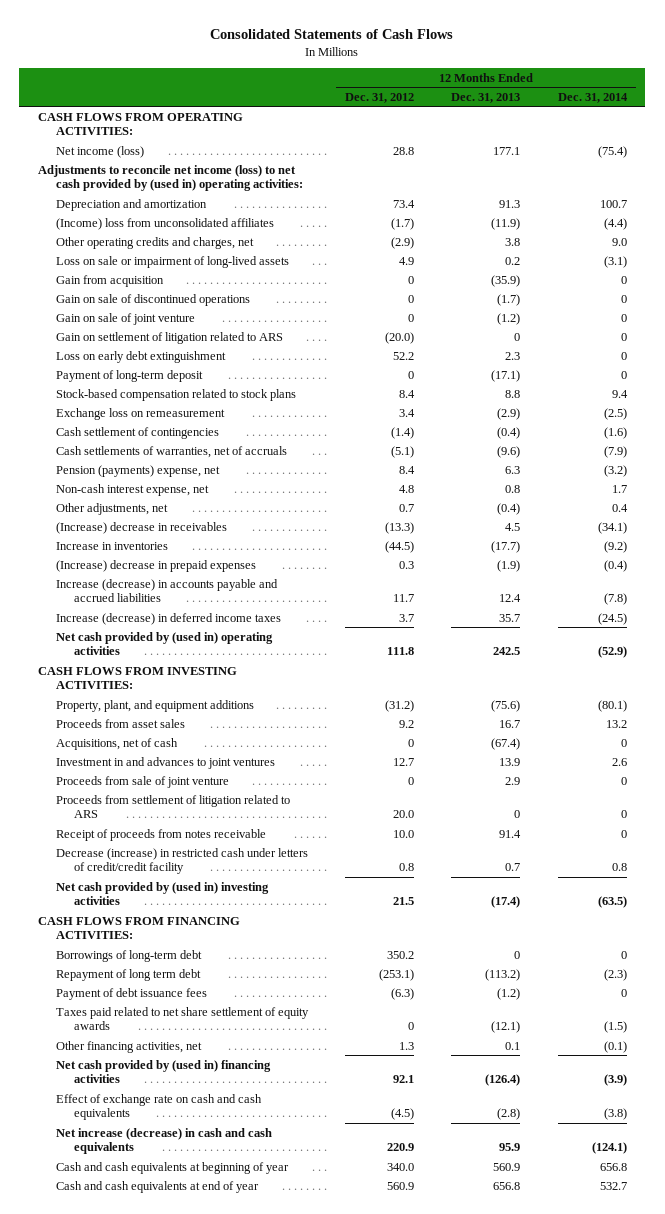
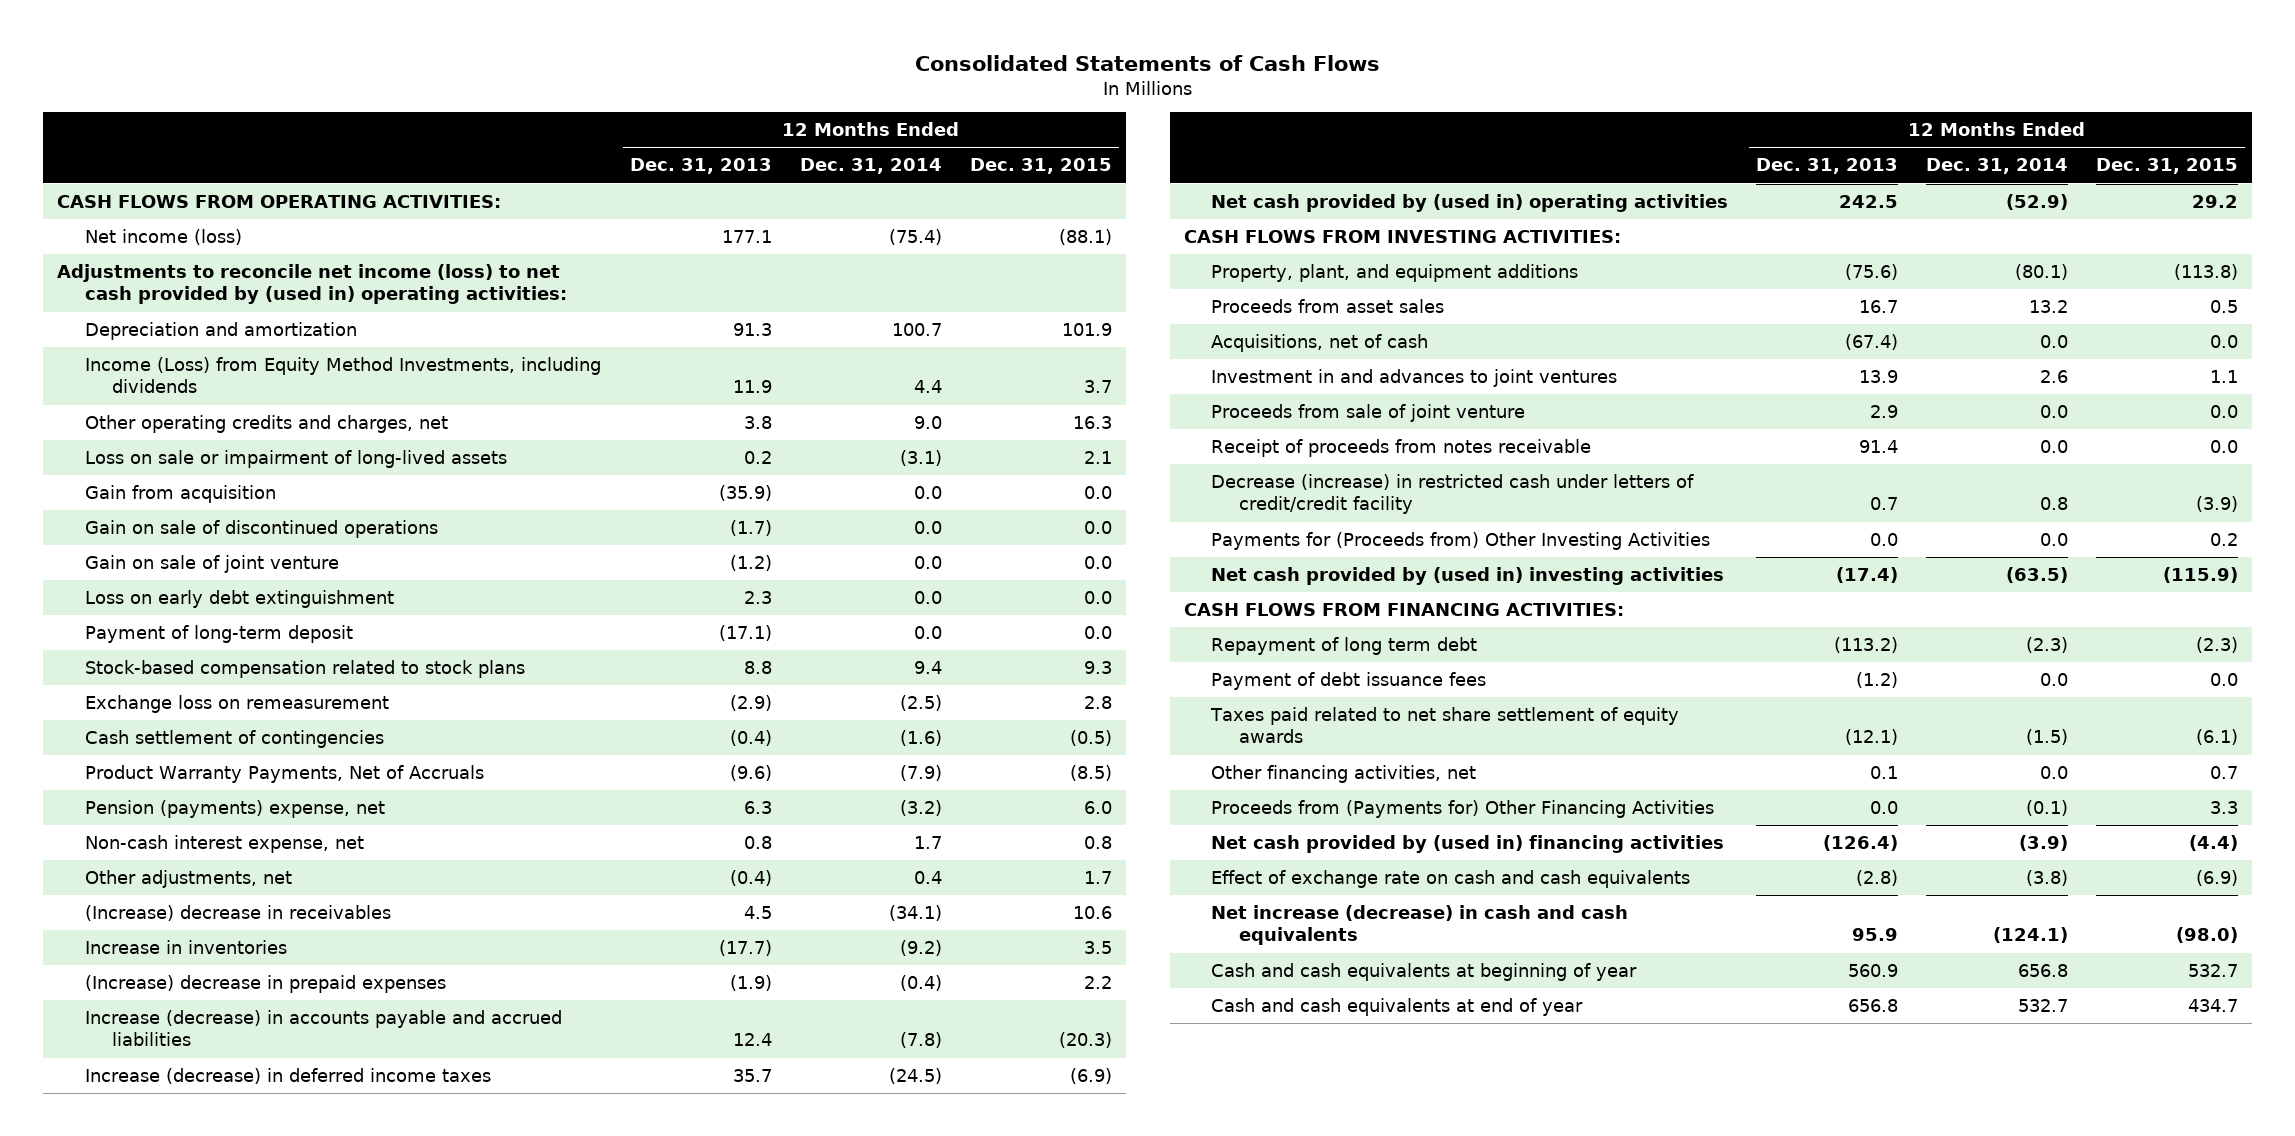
- | 12 Months Ended Dec. 31, 2012 | 12 Months Ended Dec. 31, 2013 | 12 Months Ended Dec. 31, 2014
+ | 12 Months Ended Dec. 31, 2013 | 12 Months Ended Dec. 31, 2014 | 12 Months Ended Dec. 31, 2015
- (Income) loss from unconsolidated affiliates | (1.7) | (11.9) | (4.4)
+ Income (Loss) from Equity Method Investments, including dividends | 11.9 | 4.4 | 3.7
- Gain from acquisition | 0 | (35.9) | 0
- Gain on sale of discontinued operations | 0 | (1.7) | 0
- Gain on sale of joint venture | 0 | (1.2) | 0
- Gain on settlement of litigation related to ARS | (20.0) | 0 | 0
- Loss on early debt extinguishment | 52.2 | 2.3 | 0
- Payment of long-term deposit | 0 | (17.1) | 0
+ Gain from acquisition | (35.9) | 0.0 | 0.0
+ Gain on sale of discontinued operations | (1.7) | 0.0 | 0.0
+ Gain on sale of joint venture | (1.2) | 0.0 | 0.0
+ Loss on early debt extinguishment | 2.3 | 0.0 | 0.0
+ Payment of long-term deposit | (17.1) | 0.0 | 0.0
- Cash settlements of warranties, net of accruals | (5.1) | (9.6) | (7.9)
+ Product Warranty Payments, Net of Accruals | (9.6) | (7.9) | (8.5)
- Acquisitions, net of cash | 0 | (67.4) | 0
+ Acquisitions, net of cash | (67.4) | 0.0 | 0.0
- Proceeds from sale of joint venture | 0 | 2.9 | 0
- Proceeds from settlement of litigation related to ARS | 20.0 | 0 | 0
- Receipt of proceeds from notes receivable | 10.0 | 91.4 | 0
+ Proceeds from sale of joint venture | 2.9 | 0.0 | 0.0
+ Receipt of proceeds from notes receivable | 91.4 | 0.0 | 0.0
+ Payments for (Proceeds from) Other Investing Activities | 0.0 | 0.0 | 0.2
- Borrowings of long-term debt | 350.2 | 0 | 0
- Payment of debt issuance fees | (6.3) | (1.2) | 0
+ Payment of debt issuance fees | (1.2) | 0.0 | 0.0
- Other financing activities, net | 1.3 | 0.1 | (0.1)
+ Other financing activities, net | 0.1 | 0.0 | 0.7
+ Proceeds from (Payments for) Other Financing Activities | 0.0 | (0.1) | 3.3

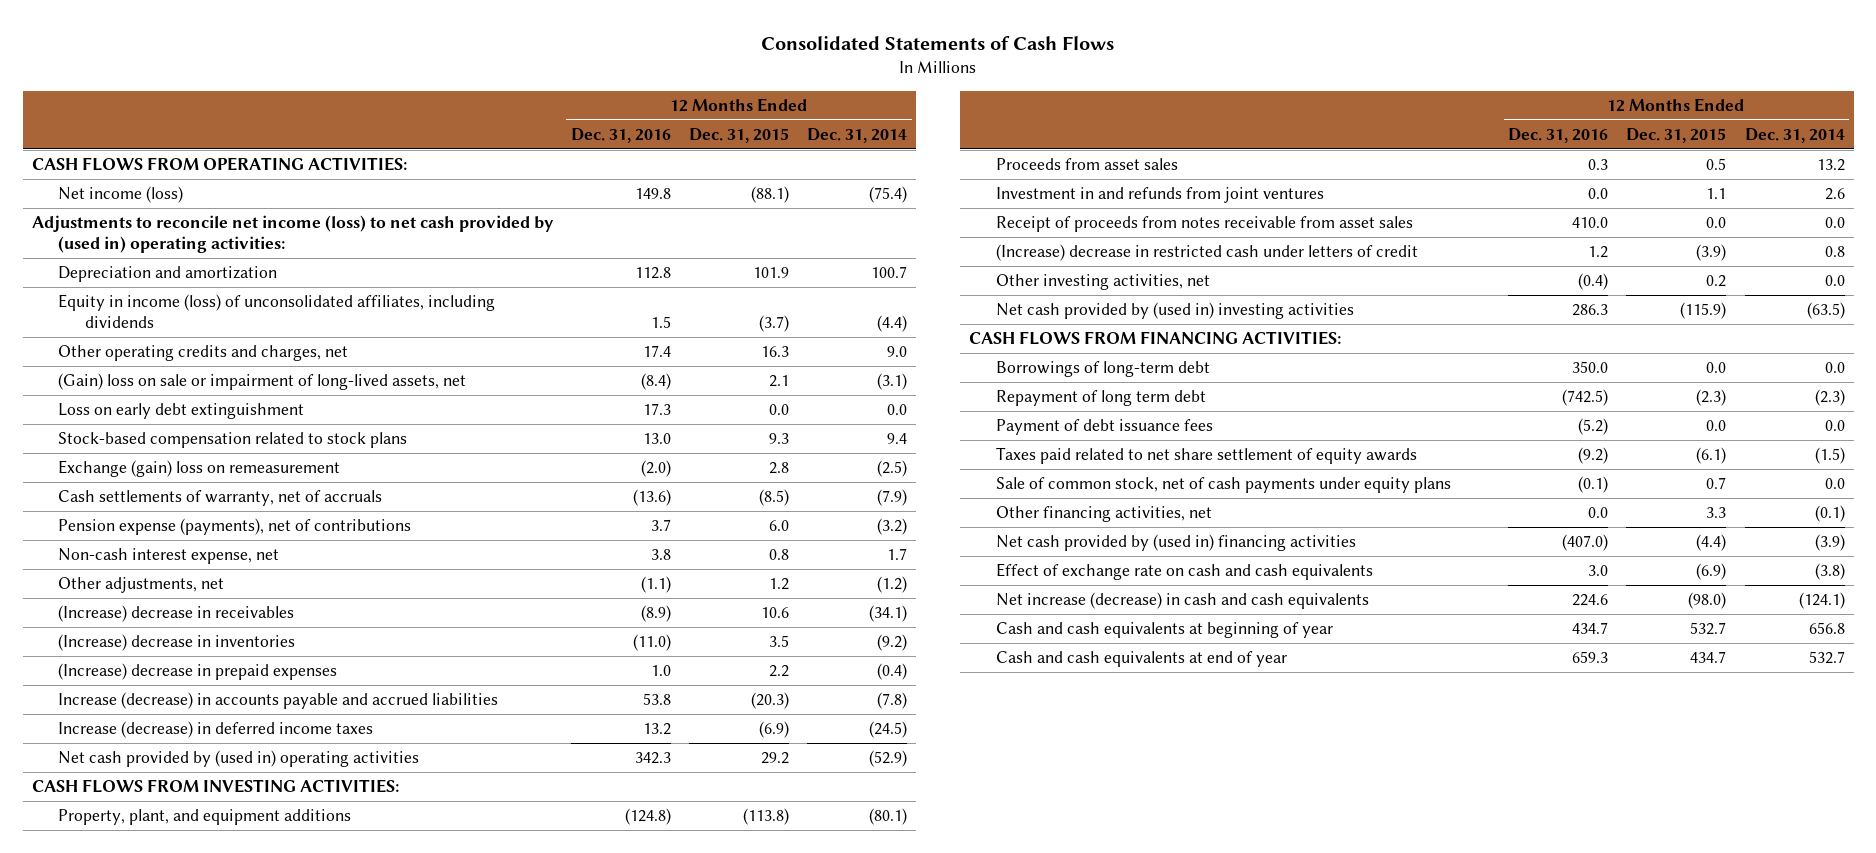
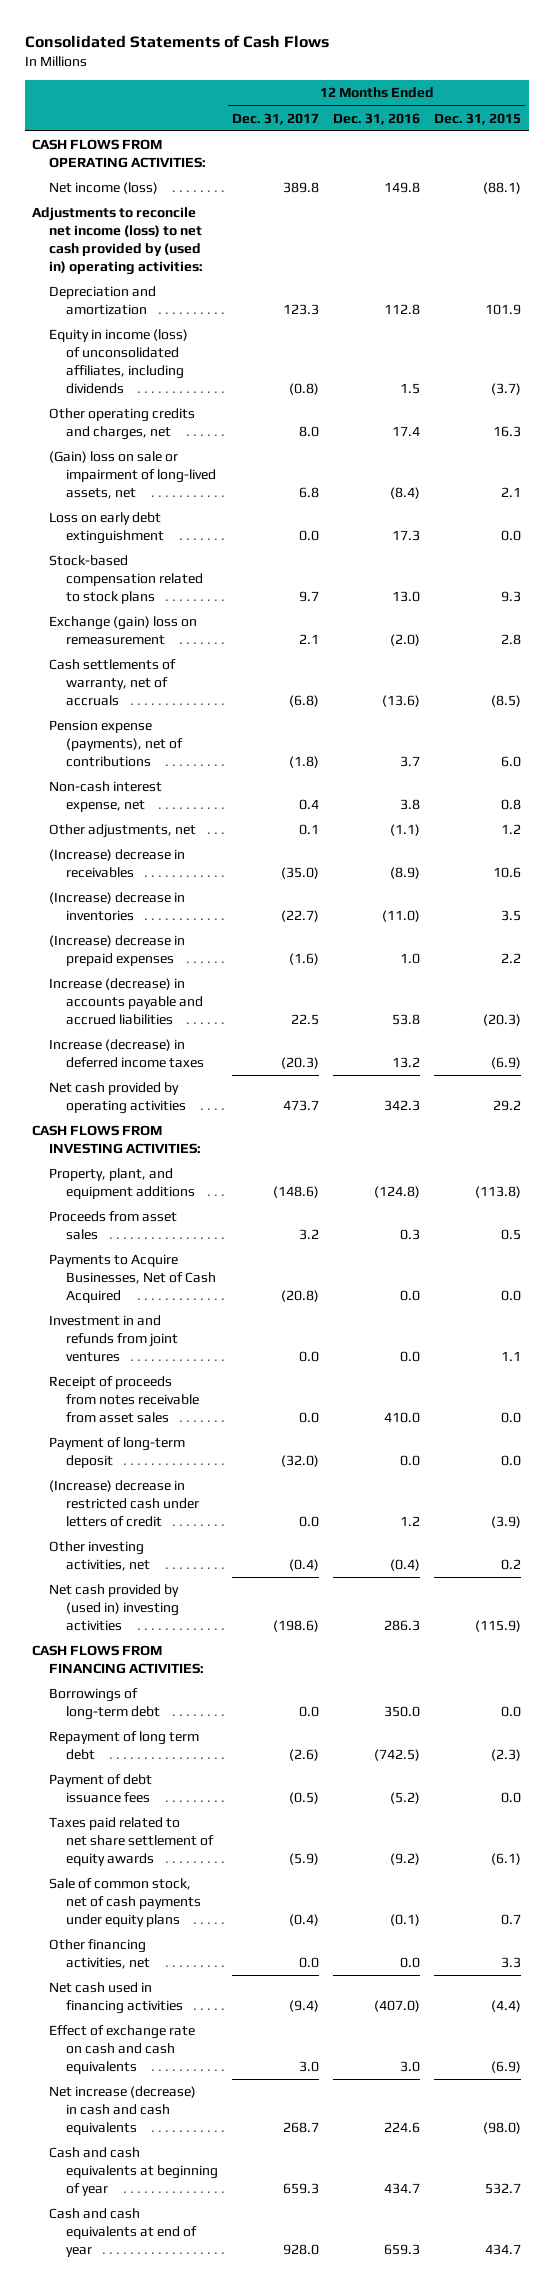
- | 12 Months Ended Dec. 31, 2016 | 12 Months Ended Dec. 31, 2015 | 12 Months Ended Dec. 31, 2014
+ | 12 Months Ended Dec. 31, 2017 | 12 Months Ended Dec. 31, 2016 | 12 Months Ended Dec. 31, 2015
- Net cash provided by (used in) operating activities | 342.3 | 29.2 | (52.9)
+ Net cash provided by operating activities | 473.7 | 342.3 | 29.2
+ Payments to Acquire Businesses, Net of Cash Acquired | (20.8) | 0.0 | 0.0
+ Payment of long-term deposit | (32.0) | 0.0 | 0.0
- Net cash provided by (used in) financing activities | (407.0) | (4.4) | (3.9)
+ Net cash used in financing activities | (9.4) | (407.0) | (4.4)

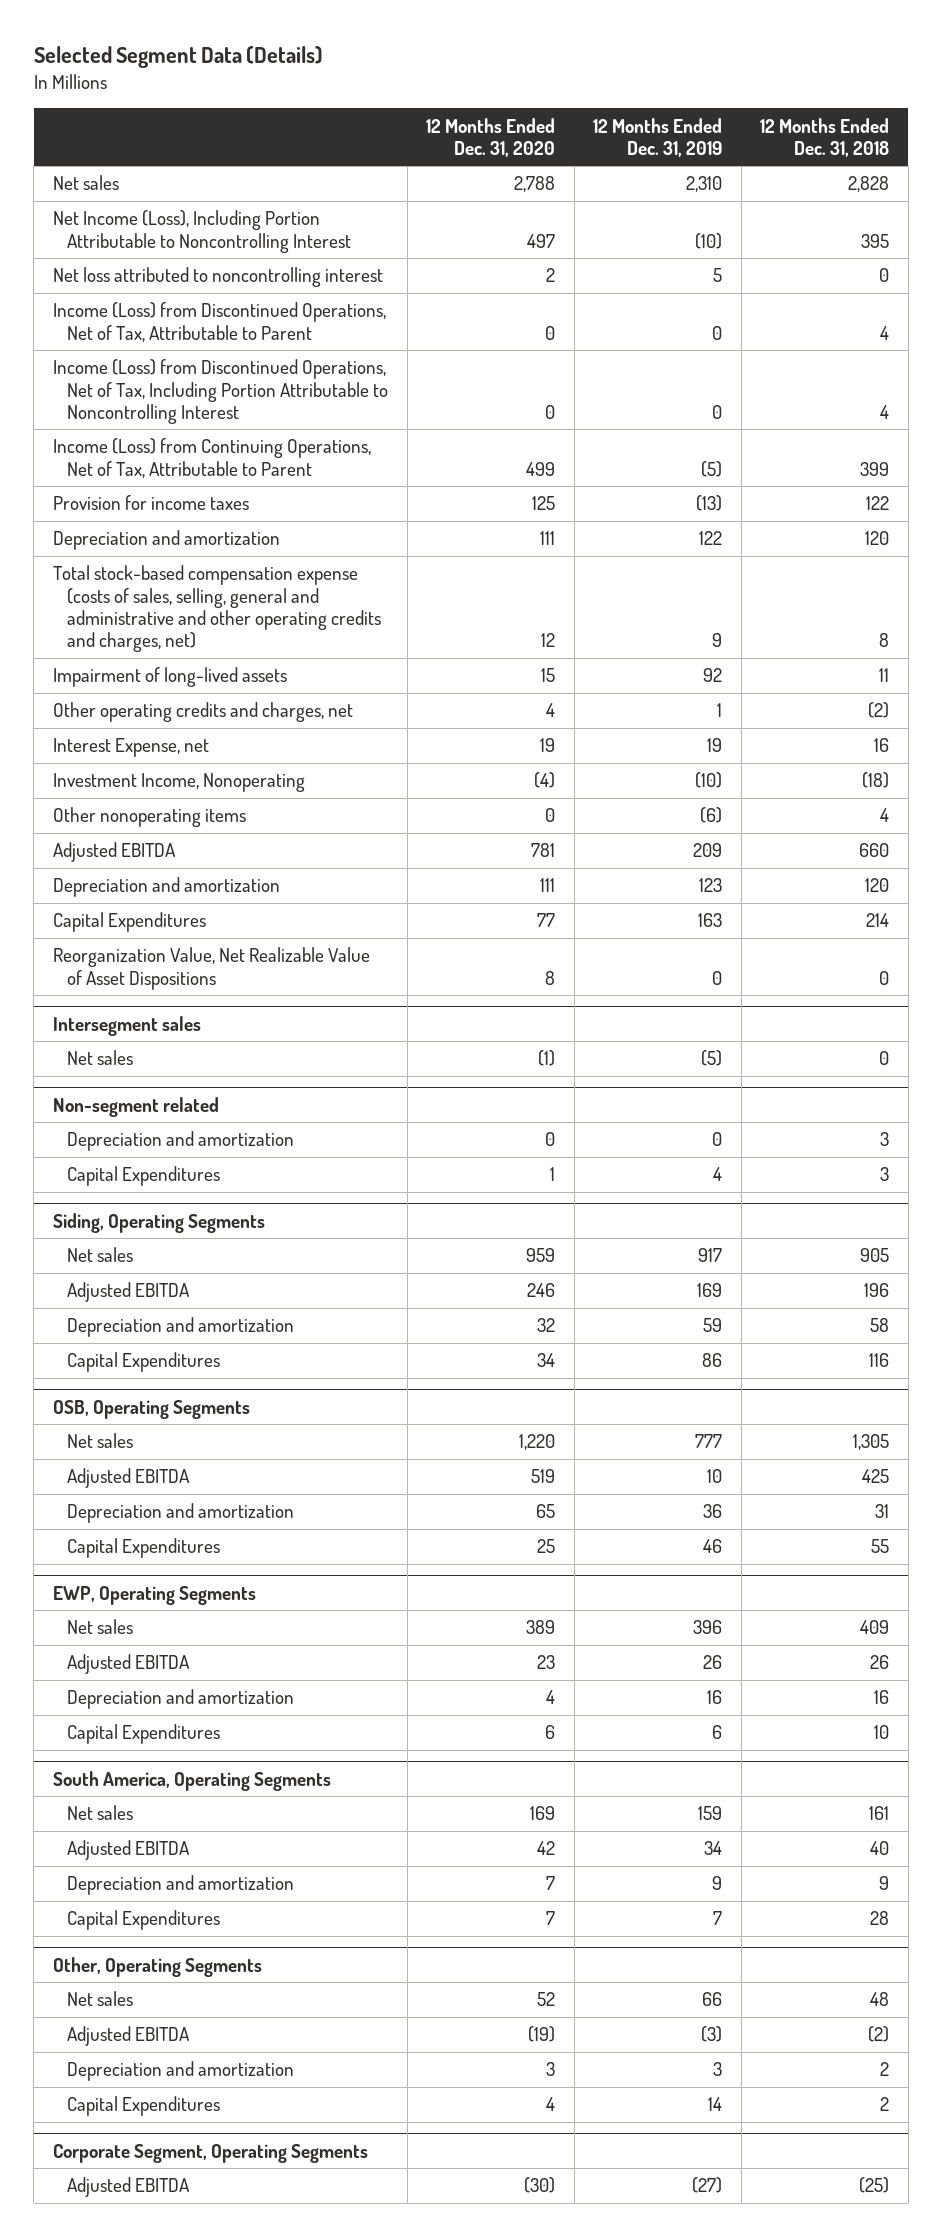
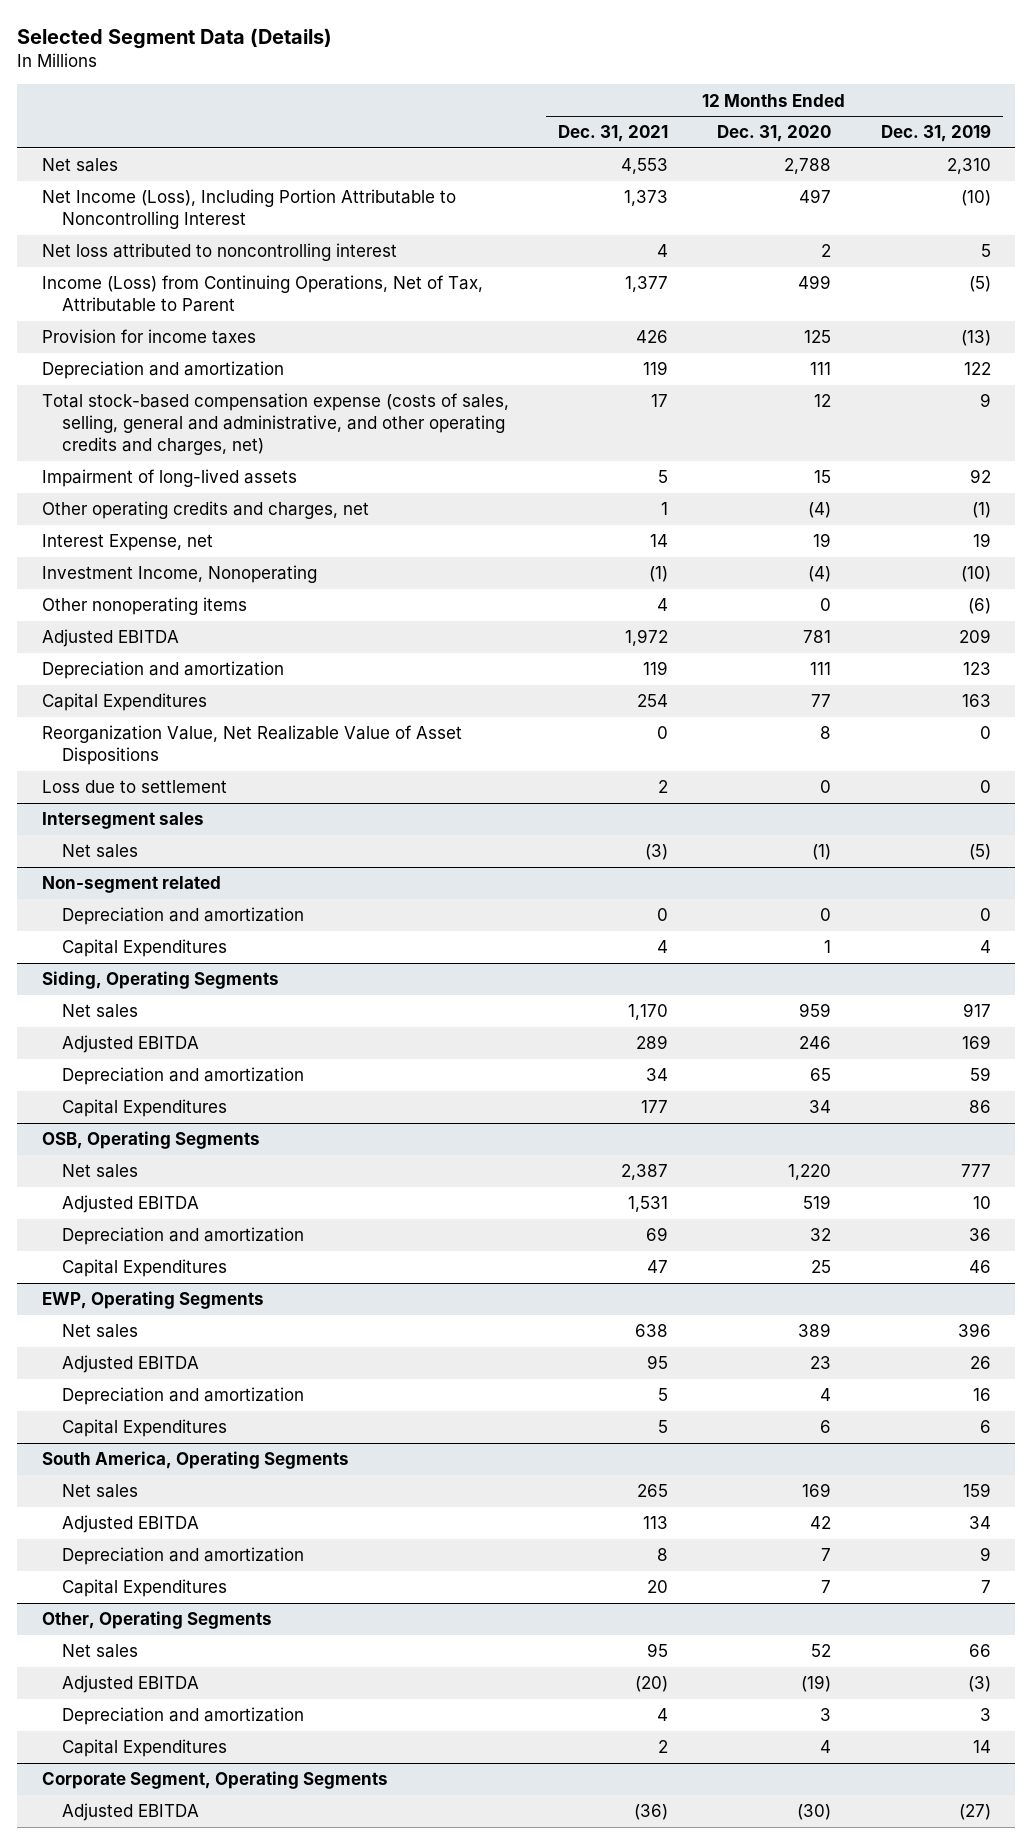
- | 12 Months Ended Dec. 31, 2020 | 12 Months Ended Dec. 31, 2019 | 12 Months Ended Dec. 31, 2018
+ | 12 Months Ended Dec. 31, 2021 | 12 Months Ended Dec. 31, 2020 | 12 Months Ended Dec. 31, 2019
- Income (Loss) from Discontinued Operations, Net of Tax, Attributable to Parent | 0 | 0 | 4
- Income (Loss) from Discontinued Operations, Net of Tax, Including Portion Attributable to Noncontrolling Interest | 0 | 0 | 4
- Total stock-based compensation expense (costs of sales, selling, general and administrative and other operating credits and charges, net) | 12 | 9 | 8
+ Total stock-based compensation expense (costs of sales, selling, general and administrative, and other operating credits and charges, net) | 17 | 12 | 9
- Other operating credits and charges, net | 4 | 1 | (2)
+ Other operating credits and charges, net | 1 | (4) | (1)
+ Loss due to settlement | 2 | 0 | 0
@ Siding, Operating Segments
- Depreciation and amortization | 32 | 59 | 58
+ Depreciation and amortization | 34 | 65 | 59
@ OSB, Operating Segments
- Depreciation and amortization | 65 | 36 | 31
+ Depreciation and amortization | 69 | 32 | 36

